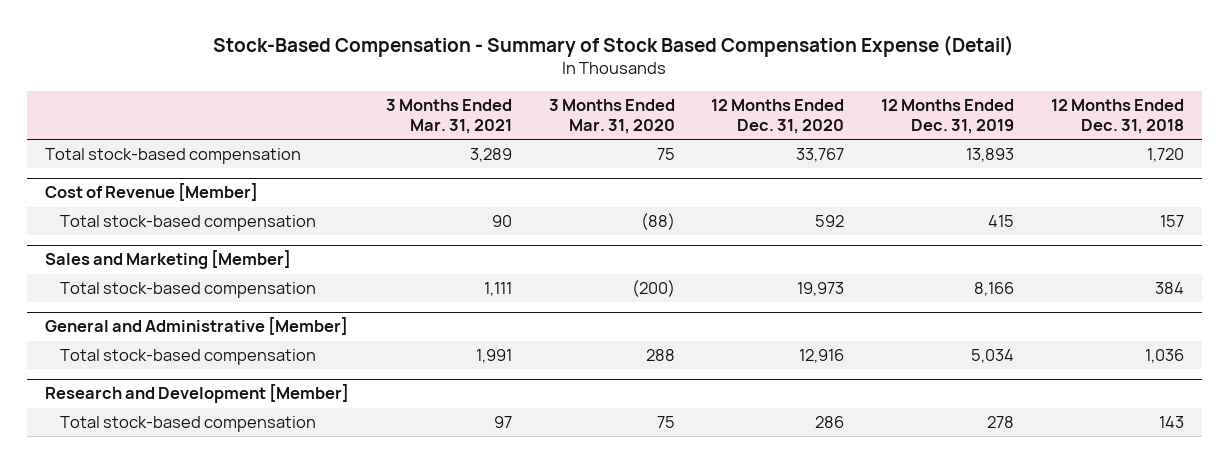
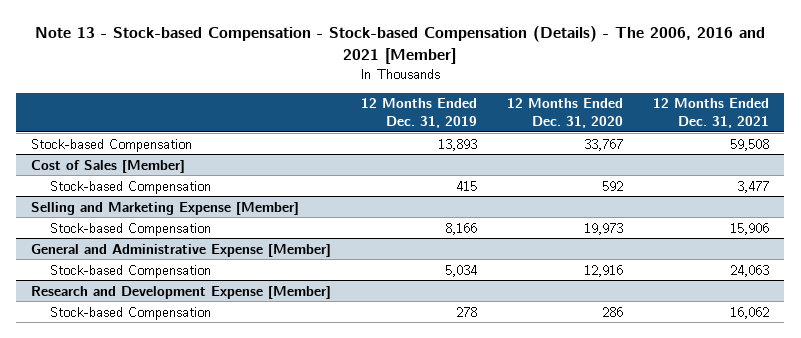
- Stock-Based Compensation - Summary of Stock Based Compensation Expense (Detail)
+ Note 13 - Stock-based Compensation - Stock-based Compensation (Details) - The 2006, 2016 and 2021 [Member]
- | 3 Months Ended Mar. 31, 2021 | 3 Months Ended Mar. 31, 2020 | 12 Months Ended Dec. 31, 2020 | 12 Months Ended Dec. 31, 2019 | 12 Months Ended Dec. 31, 2018
+ | 12 Months Ended Dec. 31, 2019 | 12 Months Ended Dec. 31, 2020 | 12 Months Ended Dec. 31, 2021
- Total stock-based compensation | 3,289 | 75 | 33,767 | 13,893 | 1,720
- Cost of Revenue [Member]
- Total stock-based compensation | 90 | (88) | 592 | 415 | 157
- Sales and Marketing [Member]
- Total stock-based compensation | 1,111 | (200) | 19,973 | 8,166 | 384
- General and Administrative [Member]
- Total stock-based compensation | 1,991 | 288 | 12,916 | 5,034 | 1,036
- Research and Development [Member]
- Total stock-based compensation | 97 | 75 | 286 | 278 | 143
+ Stock-based Compensation | 13,893 | 33,767 | 59,508
+ Cost of Sales [Member]
+ Stock-based Compensation | 415 | 592 | 3,477
+ Selling and Marketing Expense [Member]
+ Stock-based Compensation | 8,166 | 19,973 | 15,906
+ General and Administrative Expense [Member]
+ Stock-based Compensation | 5,034 | 12,916 | 24,063
+ Research and Development Expense [Member]
+ Stock-based Compensation | 278 | 286 | 16,062

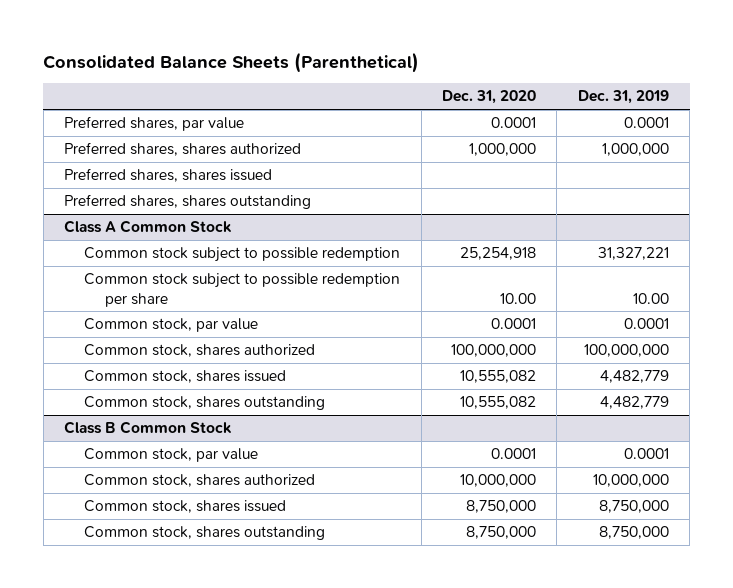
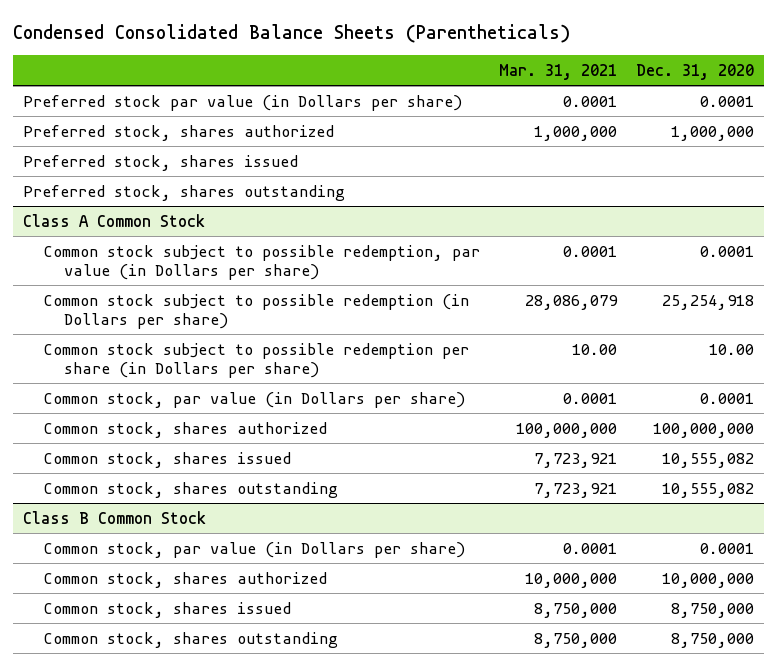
- Consolidated Balance Sheets (Parenthetical)
+ Condensed Consolidated Balance Sheets (Parentheticals)
- | Dec. 31, 2020 | Dec. 31, 2019
+ | Mar. 31, 2021 | Dec. 31, 2020
- Preferred shares, par value | 0.0001 | 0.0001
- Preferred shares, shares authorized | 1,000,000 | 1,000,000
- Preferred shares, shares issued
- Preferred shares, shares outstanding
+ Preferred stock par value (in Dollars per share) | 0.0001 | 0.0001
+ Preferred stock, shares authorized | 1,000,000 | 1,000,000
+ Preferred stock, shares issued
+ Preferred stock, shares outstanding
@ Class A Common Stock
- Common stock subject to possible redemption | 25,254,918 | 31,327,221
- Common stock subject to possible redemption per share | 10.00 | 10.00
- Common stock, par value | 0.0001 | 0.0001
+ Common stock subject to possible redemption, par value (in Dollars per share) | 0.0001 | 0.0001
+ Common stock subject to possible redemption (in Dollars per share) | 28,086,079 | 25,254,918
+ Common stock subject to possible redemption per share (in Dollars per share) | 10.00 | 10.00
+ Common stock, par value (in Dollars per share) | 0.0001 | 0.0001
@ Class B Common Stock
- Common stock, par value | 0.0001 | 0.0001
+ Common stock, par value (in Dollars per share) | 0.0001 | 0.0001

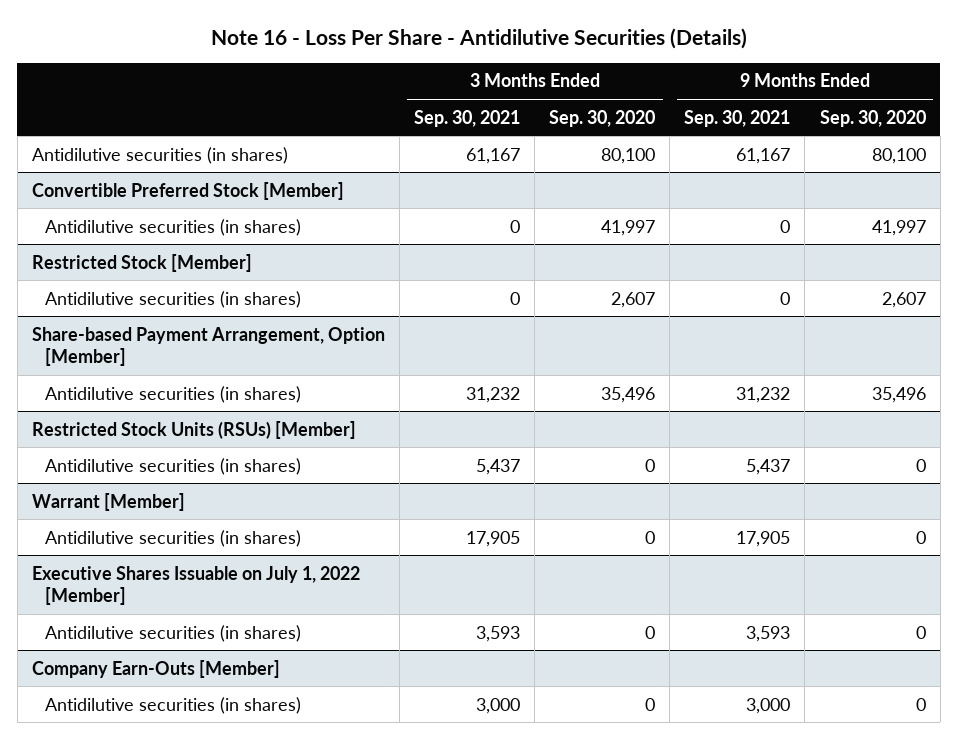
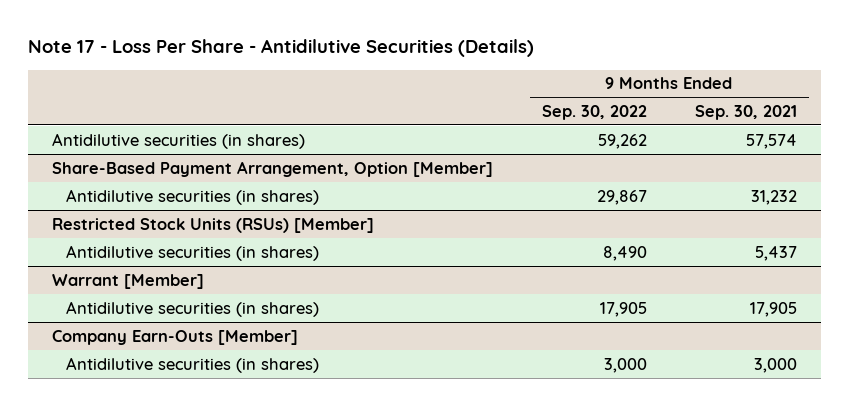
- Note 16 - Loss Per Share - Antidilutive Securities (Details)
+ Note 17 - Loss Per Share - Antidilutive Securities (Details)
- | 3 Months Ended Sep. 30, 2021 | 3 Months Ended Sep. 30, 2020 | 9 Months Ended Sep. 30, 2021 | 9 Months Ended Sep. 30, 2020
+ | 9 Months Ended Sep. 30, 2022 | 9 Months Ended Sep. 30, 2021
- Antidilutive securities (in shares) | 61,167 | 80,100 | 61,167 | 80,100
- Convertible Preferred Stock [Member]
- Antidilutive securities (in shares) | 0 | 41,997 | 0 | 41,997
- Restricted Stock [Member]
- Antidilutive securities (in shares) | 0 | 2,607 | 0 | 2,607
- Share-based Payment Arrangement, Option [Member]
+ Antidilutive securities (in shares) | 59,262 | 57,574
+ Share-Based Payment Arrangement, Option [Member]
- Executive Shares Issuable on July 1, 2022 [Member]
- Antidilutive securities (in shares) | 3,593 | 0 | 3,593 | 0

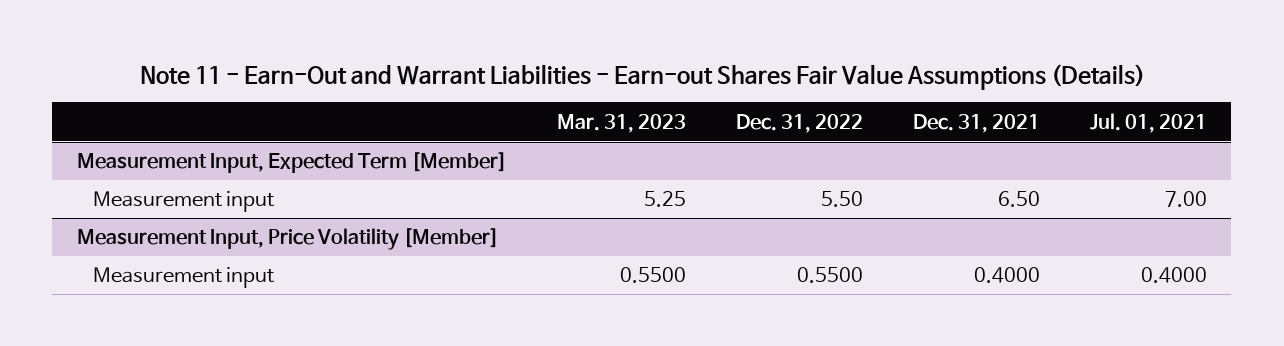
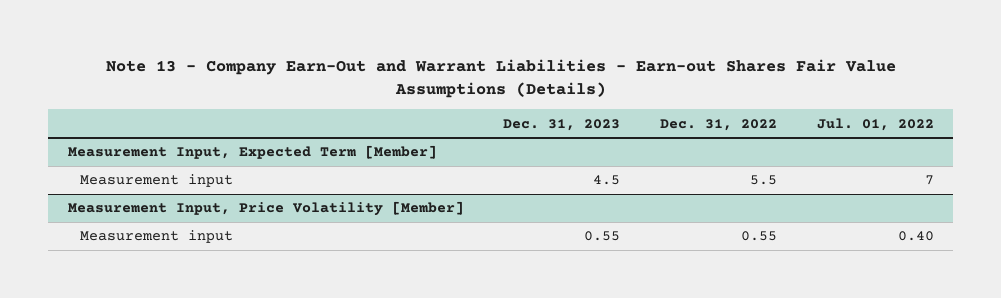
- Note 11 - Earn-Out and Warrant Liabilities - Earn-out Shares Fair Value Assumptions (Details)
+ Note 13 - Company Earn-Out and Warrant Liabilities - Earn-out Shares Fair Value Assumptions (Details)
- | Mar. 31, 2023 | Dec. 31, 2022 | Dec. 31, 2021 | Jul. 01, 2021
+ | Dec. 31, 2023 | Dec. 31, 2022 | Jul. 01, 2022
@ Measurement Input, Expected Term [Member]
- Measurement input | 5.25 | 5.50 | 6.50 | 7.00
+ Measurement input | 4.5 | 5.5 | 7
@ Measurement Input, Price Volatility [Member]
- Measurement input | 0.5500 | 0.5500 | 0.4000 | 0.4000
+ Measurement input | 0.55 | 0.55 | 0.40

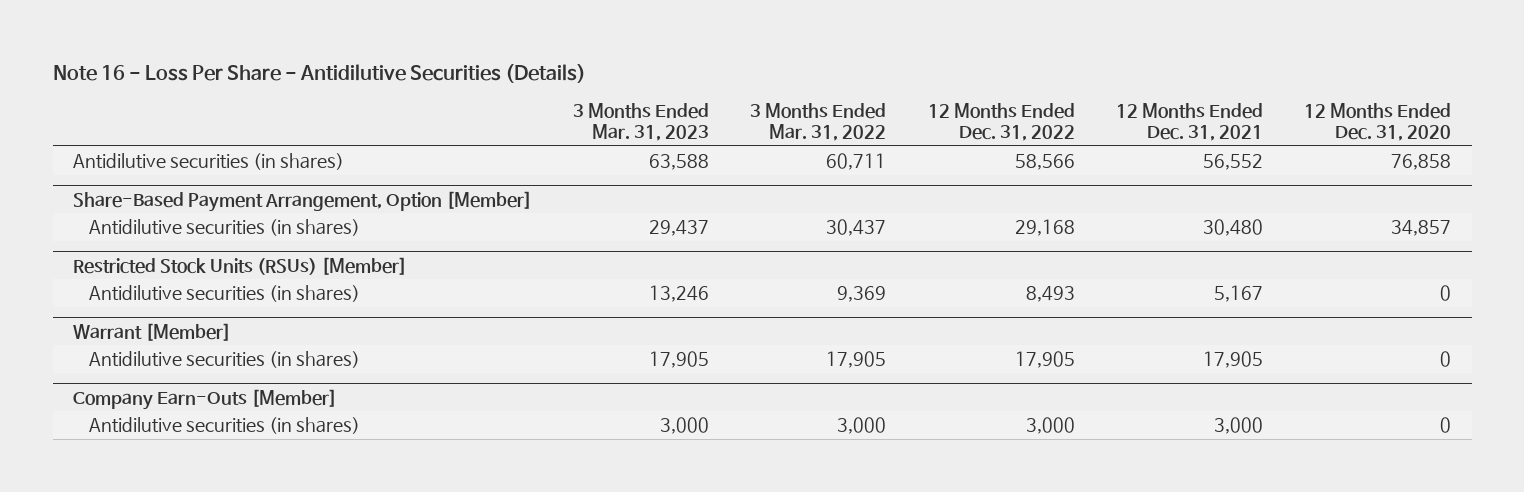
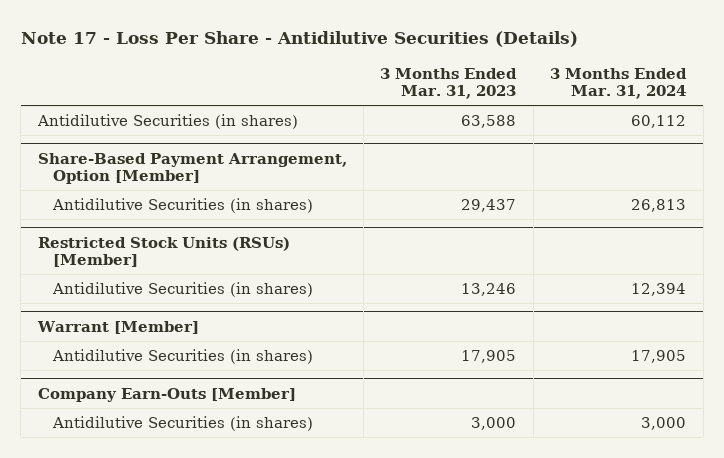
- Note 16 - Loss Per Share - Antidilutive Securities (Details)
+ Note 17 - Loss Per Share - Antidilutive Securities (Details)
- | 3 Months Ended Mar. 31, 2023 | 3 Months Ended Mar. 31, 2022 | 12 Months Ended Dec. 31, 2022 | 12 Months Ended Dec. 31, 2021 | 12 Months Ended Dec. 31, 2020
+ | 3 Months Ended Mar. 31, 2023 | 3 Months Ended Mar. 31, 2024
- Antidilutive securities (in shares) | 63,588 | 60,711 | 58,566 | 56,552 | 76,858
+ Antidilutive Securities (in shares) | 63,588 | 60,112
@ Share-Based Payment Arrangement, Option [Member]
- Antidilutive securities (in shares) | 29,437 | 30,437 | 29,168 | 30,480 | 34,857
+ Antidilutive Securities (in shares) | 29,437 | 26,813
@ Restricted Stock Units (RSUs) [Member]
- Antidilutive securities (in shares) | 13,246 | 9,369 | 8,493 | 5,167 | 0
+ Antidilutive Securities (in shares) | 13,246 | 12,394
@ Warrant [Member]
- Antidilutive securities (in shares) | 17,905 | 17,905 | 17,905 | 17,905 | 0
+ Antidilutive Securities (in shares) | 17,905 | 17,905
@ Company Earn-Outs [Member]
- Antidilutive securities (in shares) | 3,000 | 3,000 | 3,000 | 3,000 | 0
+ Antidilutive Securities (in shares) | 3,000 | 3,000

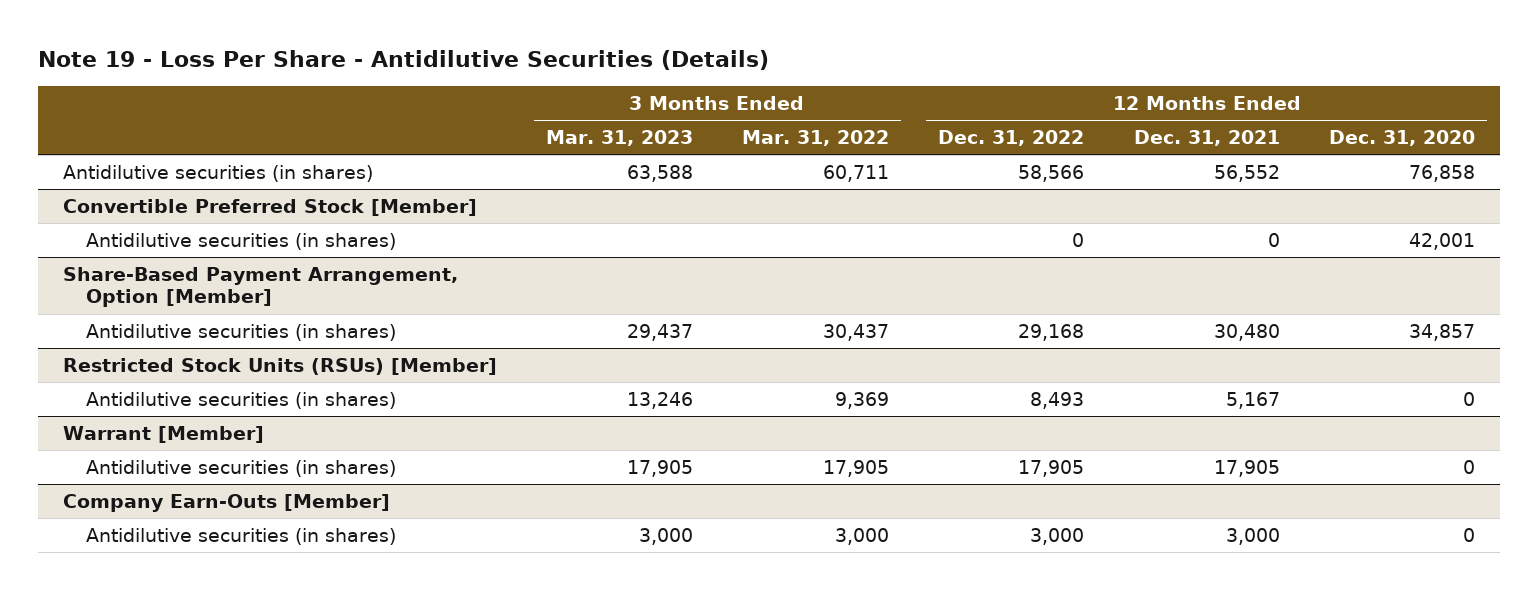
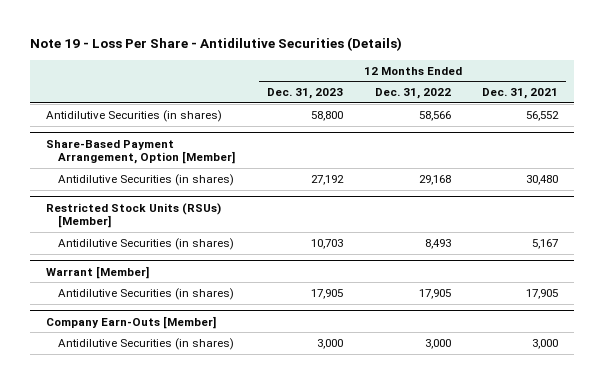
- | 3 Months Ended Mar. 31, 2023 | 3 Months Ended Mar. 31, 2022 | 12 Months Ended Dec. 31, 2022 | 12 Months Ended Dec. 31, 2021 | 12 Months Ended Dec. 31, 2020
+ | 12 Months Ended Dec. 31, 2023 | 12 Months Ended Dec. 31, 2022 | 12 Months Ended Dec. 31, 2021
- Antidilutive securities (in shares) | 63,588 | 60,711 | 58,566 | 56,552 | 76,858
- Convertible Preferred Stock [Member]
- Antidilutive securities (in shares) | | | 0 | 0 | 42,001
+ Antidilutive Securities (in shares) | 58,800 | 58,566 | 56,552
@ Share-Based Payment Arrangement, Option [Member]
- Antidilutive securities (in shares) | 29,437 | 30,437 | 29,168 | 30,480 | 34,857
+ Antidilutive Securities (in shares) | 27,192 | 29,168 | 30,480
@ Restricted Stock Units (RSUs) [Member]
- Antidilutive securities (in shares) | 13,246 | 9,369 | 8,493 | 5,167 | 0
+ Antidilutive Securities (in shares) | 10,703 | 8,493 | 5,167
@ Warrant [Member]
- Antidilutive securities (in shares) | 17,905 | 17,905 | 17,905 | 17,905 | 0
+ Antidilutive Securities (in shares) | 17,905 | 17,905 | 17,905
@ Company Earn-Outs [Member]
- Antidilutive securities (in shares) | 3,000 | 3,000 | 3,000 | 3,000 | 0
+ Antidilutive Securities (in shares) | 3,000 | 3,000 | 3,000

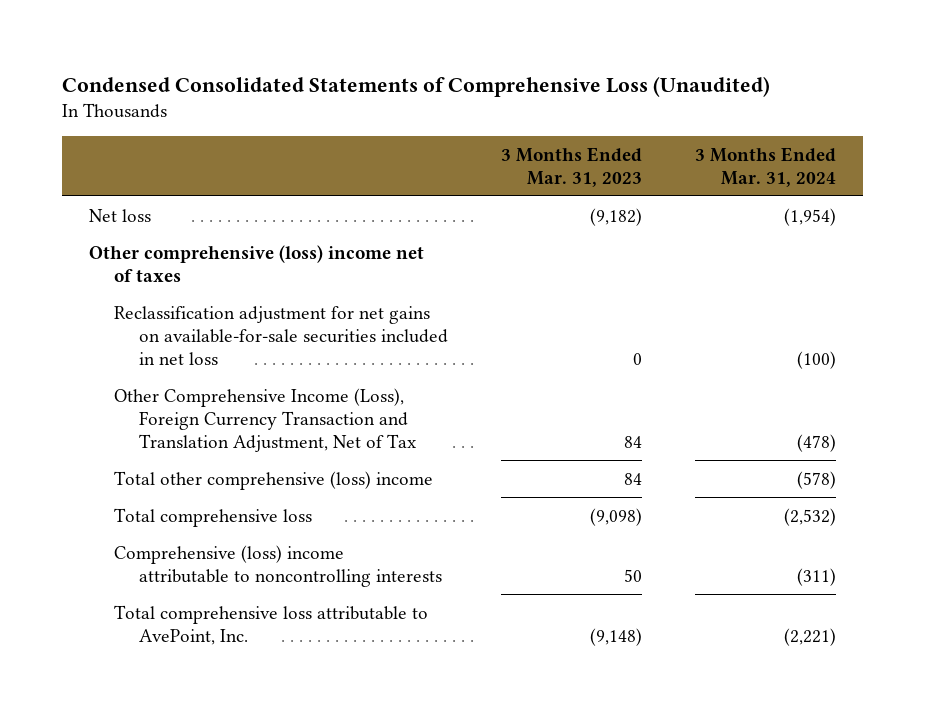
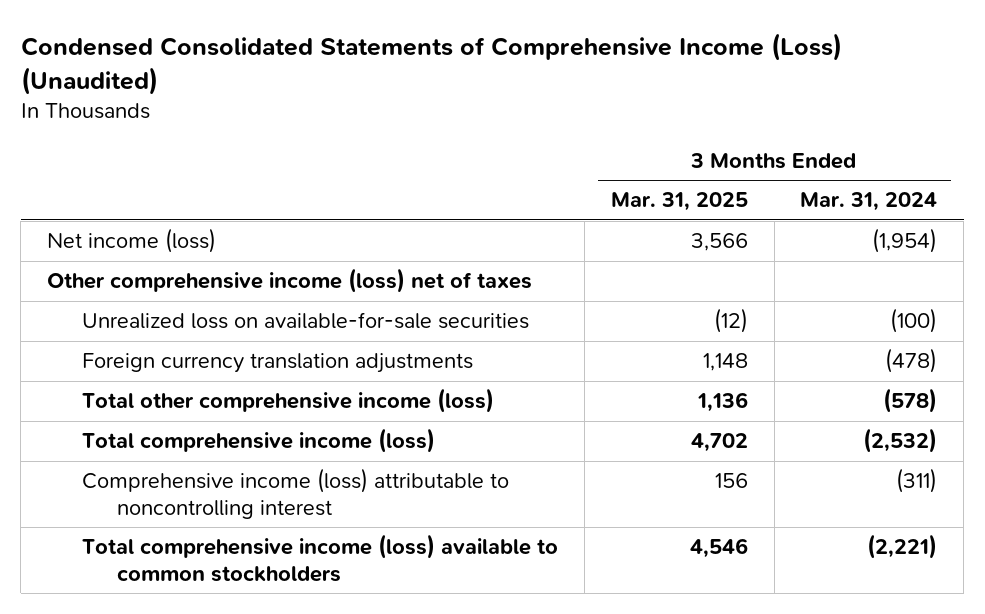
- Condensed Consolidated Statements of Comprehensive Loss (Unaudited)
+ Condensed Consolidated Statements of Comprehensive Income (Loss) (Unaudited)
- | 3 Months Ended Mar. 31, 2023 | 3 Months Ended Mar. 31, 2024
+ | 3 Months Ended Mar. 31, 2025 | 3 Months Ended Mar. 31, 2024
- Net loss | (9,182) | (1,954)
- Other comprehensive (loss) income net of taxes
- Reclassification adjustment for net gains on available-for-sale securities included in net loss | 0 | (100)
- Other Comprehensive Income (Loss), Foreign Currency Transaction and Translation Adjustment, Net of Tax | 84 | (478)
- Total other comprehensive (loss) income | 84 | (578)
- Total comprehensive loss | (9,098) | (2,532)
- Comprehensive (loss) income attributable to noncontrolling interests | 50 | (311)
- Total comprehensive loss attributable to AvePoint, Inc. | (9,148) | (2,221)
+ Net income (loss) | 3,566 | (1,954)
+ Other comprehensive income (loss) net of taxes
+ Unrealized loss on available-for-sale securities | (12) | (100)
+ Foreign currency translation adjustments | 1,148 | (478)
+ Total other comprehensive income (loss) | 1,136 | (578)
+ Total comprehensive income (loss) | 4,702 | (2,532)
+ Comprehensive income (loss) attributable to noncontrolling interest | 156 | (311)
+ Total comprehensive income (loss) available to common stockholders | 4,546 | (2,221)

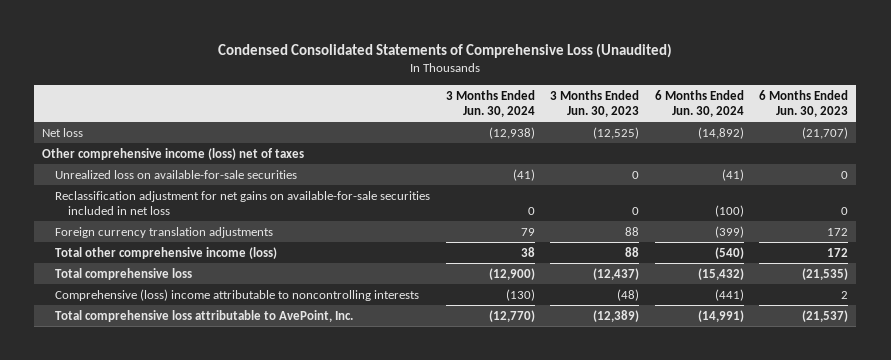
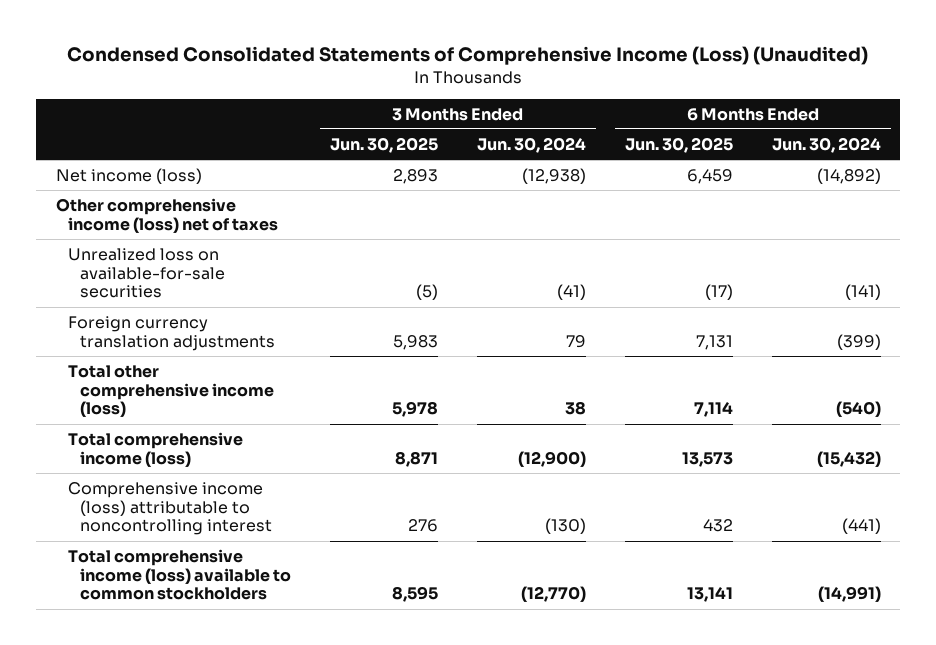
- Condensed Consolidated Statements of Comprehensive Loss (Unaudited)
+ Condensed Consolidated Statements of Comprehensive Income (Loss) (Unaudited)
- | 3 Months Ended Jun. 30, 2024 | 3 Months Ended Jun. 30, 2023 | 6 Months Ended Jun. 30, 2024 | 6 Months Ended Jun. 30, 2023
+ | 3 Months Ended Jun. 30, 2025 | 3 Months Ended Jun. 30, 2024 | 6 Months Ended Jun. 30, 2025 | 6 Months Ended Jun. 30, 2024
- Net loss | (12,938) | (12,525) | (14,892) | (21,707)
+ Net income (loss) | 2,893 | (12,938) | 6,459 | (14,892)
- Unrealized loss on available-for-sale securities | (41) | 0 | (41) | 0
- Reclassification adjustment for net gains on available-for-sale securities included in net loss | 0 | 0 | (100) | 0
+ Unrealized loss on available-for-sale securities | (5) | (41) | (17) | (141)
- Total comprehensive loss | (12,900) | (12,437) | (15,432) | (21,535)
- Comprehensive (loss) income attributable to noncontrolling interests | (130) | (48) | (441) | 2
- Total comprehensive loss attributable to AvePoint, Inc. | (12,770) | (12,389) | (14,991) | (21,537)
+ Total comprehensive income (loss) | 8,871 | (12,900) | 13,573 | (15,432)
+ Comprehensive income (loss) attributable to noncontrolling interest | 276 | (130) | 432 | (441)
+ Total comprehensive income (loss) available to common stockholders | 8,595 | (12,770) | 13,141 | (14,991)

